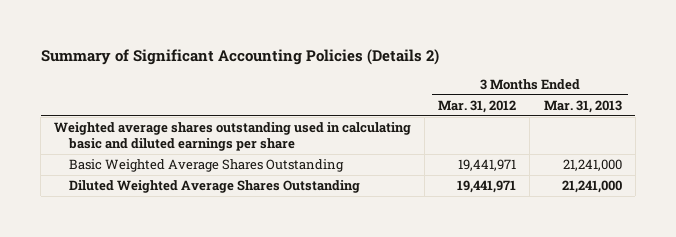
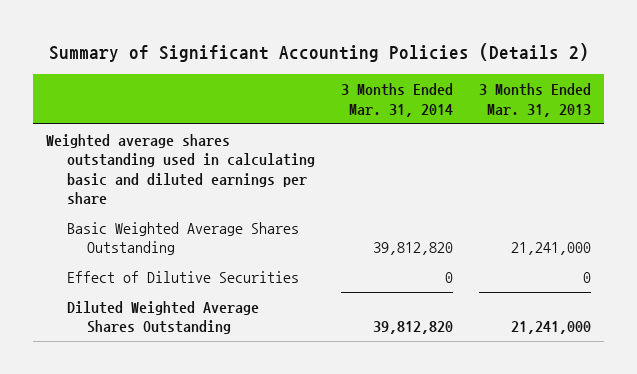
- | 3 Months Ended Mar. 31, 2012 | 3 Months Ended Mar. 31, 2013
+ | 3 Months Ended Mar. 31, 2014 | 3 Months Ended Mar. 31, 2013
+ Effect of Dilutive Securities | 0 | 0

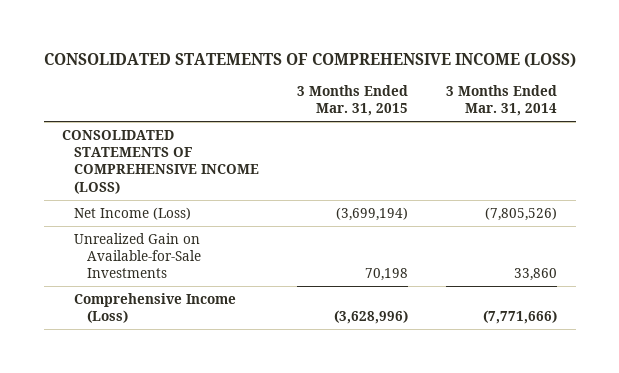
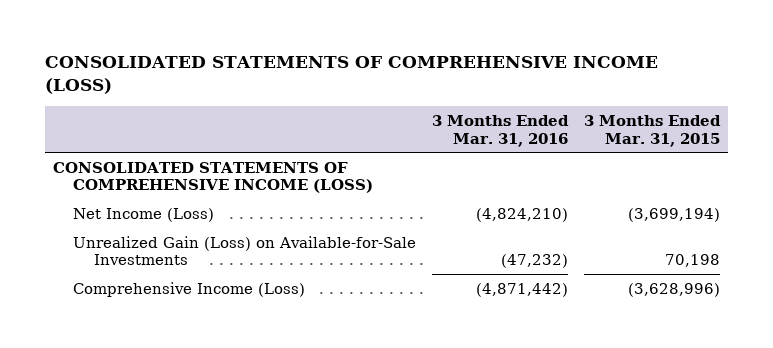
- | 3 Months Ended Mar. 31, 2015 | 3 Months Ended Mar. 31, 2014
+ | 3 Months Ended Mar. 31, 2016 | 3 Months Ended Mar. 31, 2015
- Unrealized Gain on Available-for-Sale Investments | 70,198 | 33,860
+ Unrealized Gain (Loss) on Available-for-Sale Investments | (47,232) | 70,198

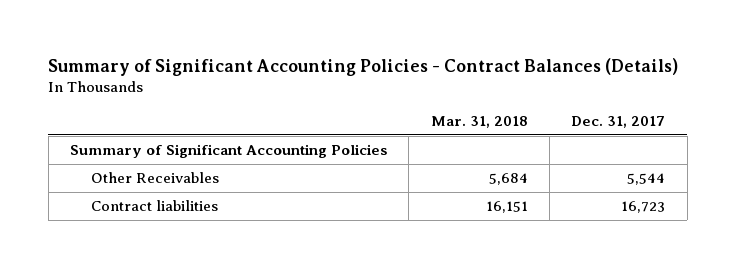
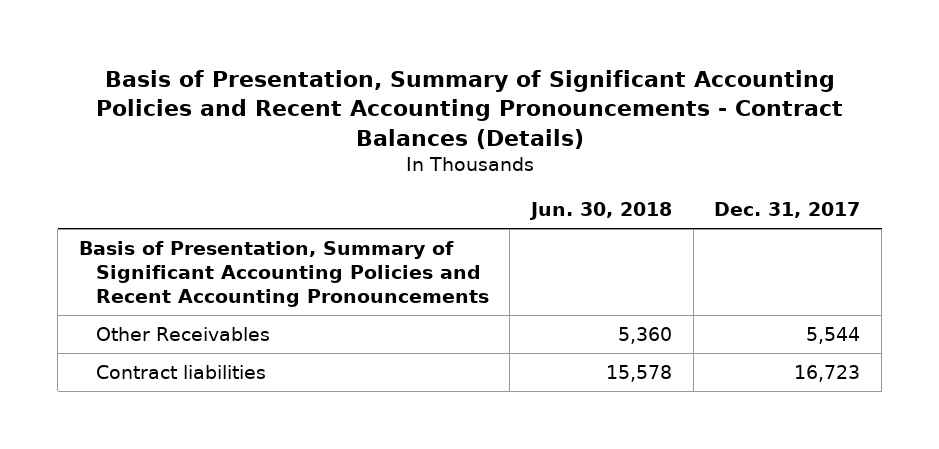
- Summary of Significant Accounting Policies - Contract Balances (Details)
+ Basis of Presentation, Summary of Significant Accounting Policies and Recent Accounting Pronouncements - Contract Balances (Details)
- | Mar. 31, 2018 | Dec. 31, 2017
+ | Jun. 30, 2018 | Dec. 31, 2017
- Summary of Significant Accounting Policies
+ Basis of Presentation, Summary of Significant Accounting Policies and Recent Accounting Pronouncements

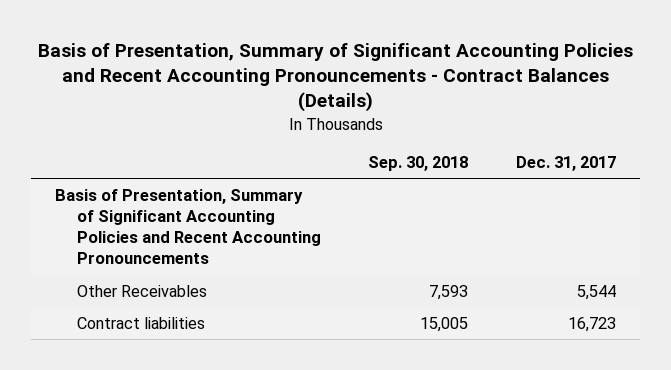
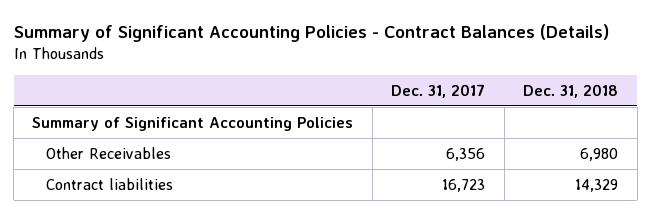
- Basis of Presentation, Summary of Significant Accounting Policies and Recent Accounting Pronouncements - Contract Balances (Details)
+ Summary of Significant Accounting Policies - Contract Balances (Details)
- | Sep. 30, 2018 | Dec. 31, 2017
+ | Dec. 31, 2017 | Dec. 31, 2018
- Basis of Presentation, Summary of Significant Accounting Policies and Recent Accounting Pronouncements
- Other Receivables | 7,593 | 5,544
+ Summary of Significant Accounting Policies
+ Other Receivables | 6,356 | 6,980

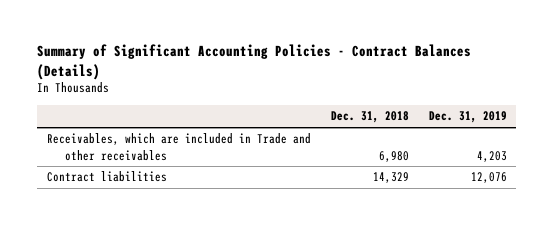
- | Dec. 31, 2017 | Dec. 31, 2018
+ | Dec. 31, 2018 | Dec. 31, 2019
- Summary of Significant Accounting Policies
- Other Receivables | 6,356 | 6,980
+ Receivables, which are included in Trade and other receivables | 6,980 | 4,203

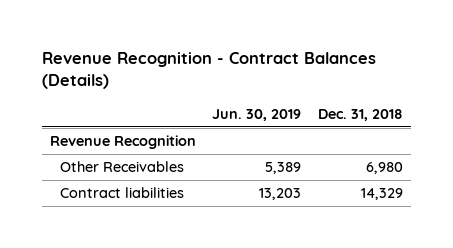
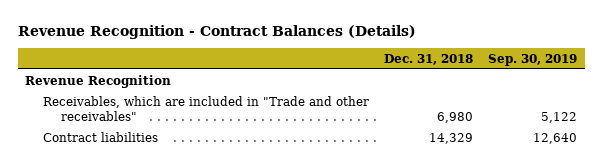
- | Jun. 30, 2019 | Dec. 31, 2018
+ | Dec. 31, 2018 | Sep. 30, 2019
- Other Receivables | 5,389 | 6,980
+ Receivables, which are included in "Trade and other receivables" | 6,980 | 5,122

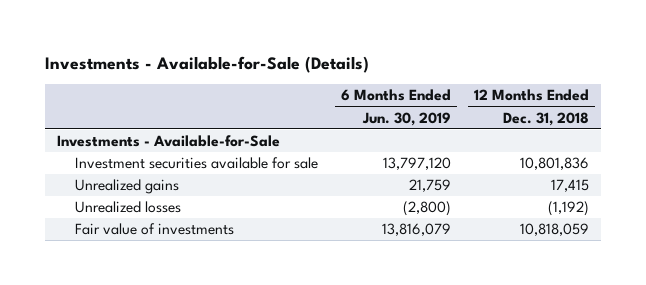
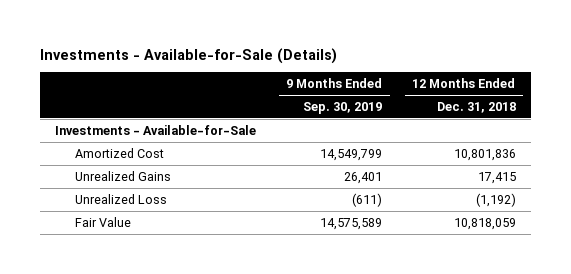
- | 6 Months Ended Jun. 30, 2019 | 12 Months Ended Dec. 31, 2018
+ | 9 Months Ended Sep. 30, 2019 | 12 Months Ended Dec. 31, 2018
- Investment securities available for sale | 13,797,120 | 10,801,836
- Unrealized gains | 21,759 | 17,415
- Unrealized losses | (2,800) | (1,192)
- Fair value of investments | 13,816,079 | 10,818,059
+ Amortized Cost | 14,549,799 | 10,801,836
+ Unrealized Gains | 26,401 | 17,415
+ Unrealized Loss | (611) | (1,192)
+ Fair Value | 14,575,589 | 10,818,059

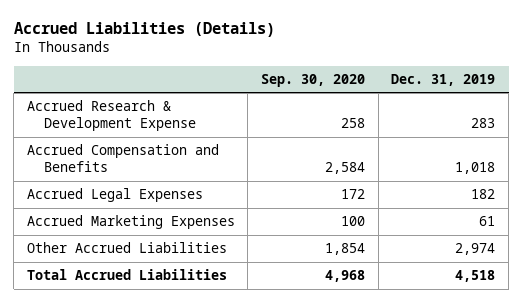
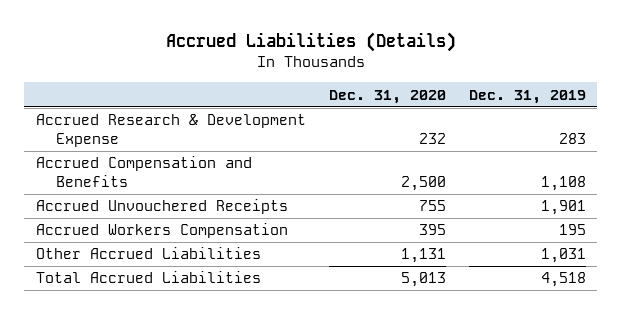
- | Sep. 30, 2020 | Dec. 31, 2019
+ | Dec. 31, 2020 | Dec. 31, 2019
- Accrued Compensation and Benefits | 2,584 | 1,018
- Accrued Legal Expenses | 172 | 182
- Accrued Marketing Expenses | 100 | 61
- Other Accrued Liabilities | 1,854 | 2,974
+ Accrued Compensation and Benefits | 2,500 | 1,108
+ Accrued Unvouchered Receipts | 755 | 1,901
+ Accrued Workers Compensation | 395 | 195
+ Other Accrued Liabilities | 1,131 | 1,031

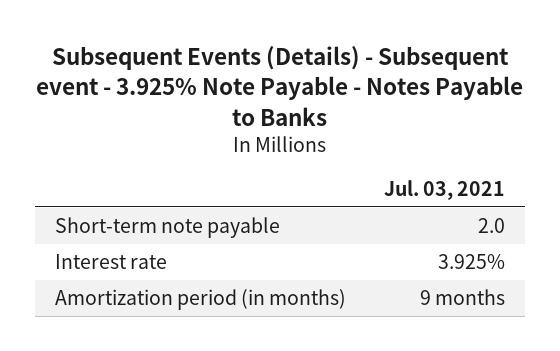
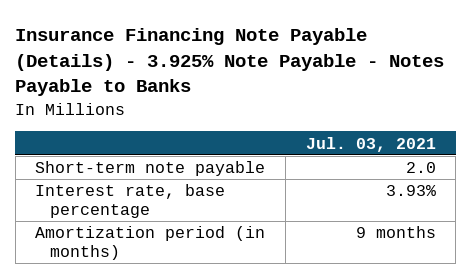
- Subsequent Events (Details) - Subsequent event - 3.925% Note Payable - Notes Payable to Banks
+ Insurance Financing Note Payable (Details) - 3.925% Note Payable - Notes Payable to Banks
- Interest rate | 3.925%
+ Interest rate, base percentage | 3.93%

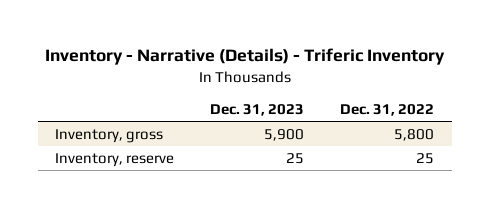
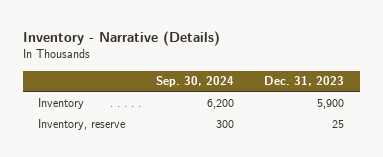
- Inventory - Narrative (Details) - Triferic Inventory
+ Inventory - Narrative (Details)
- | Dec. 31, 2023 | Dec. 31, 2022
+ | Sep. 30, 2024 | Dec. 31, 2023
- Inventory, gross | 5,900 | 5,800
+ Inventory | 6,200 | 5,900

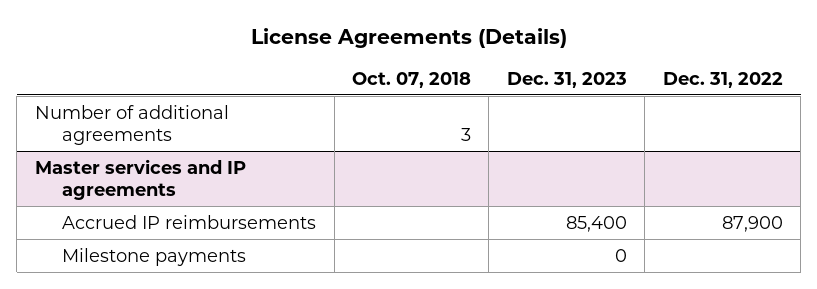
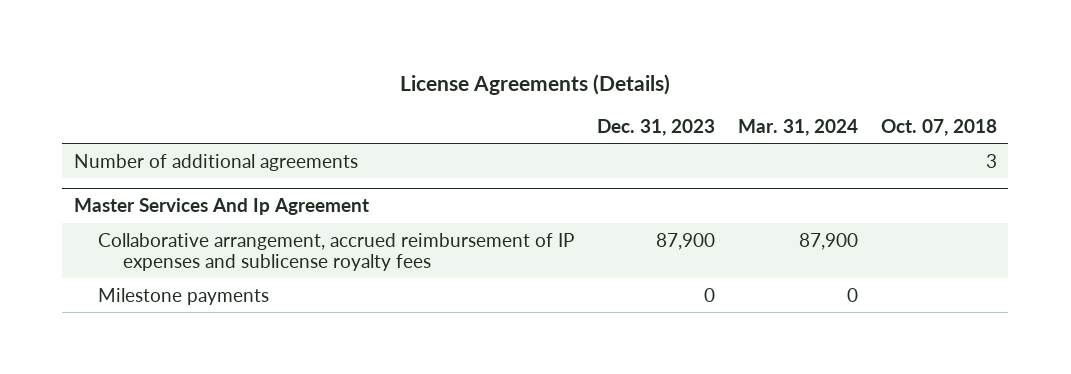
- | Oct. 07, 2018 | Dec. 31, 2023 | Dec. 31, 2022
+ | Dec. 31, 2023 | Mar. 31, 2024 | Oct. 07, 2018
- Master services and IP agreements
- Accrued IP reimbursements | | 85,400 | 87,900
+ Master Services And Ip Agreement
+ Collaborative arrangement, accrued reimbursement of IP expenses and sublicense royalty fees | 87,900 | 87,900 |

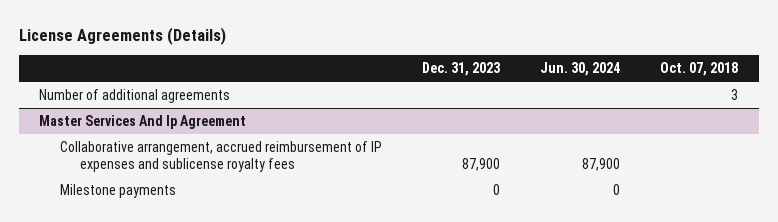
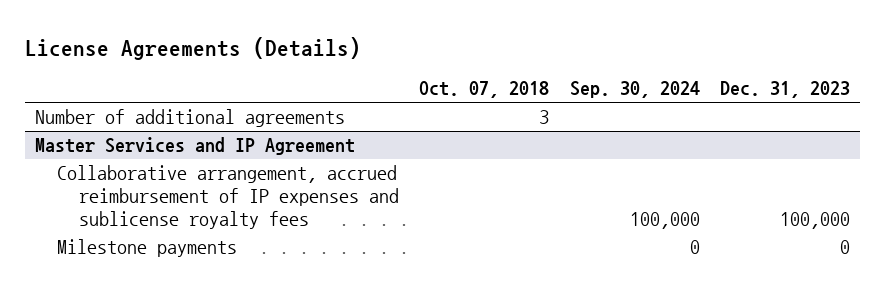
- | Dec. 31, 2023 | Jun. 30, 2024 | Oct. 07, 2018
+ | Oct. 07, 2018 | Sep. 30, 2024 | Dec. 31, 2023
- Master Services And Ip Agreement
- Collaborative arrangement, accrued reimbursement of IP expenses and sublicense royalty fees | 87,900 | 87,900 |
+ Master Services and IP Agreement
+ Collaborative arrangement, accrued reimbursement of IP expenses and sublicense royalty fees | | 100,000 | 100,000

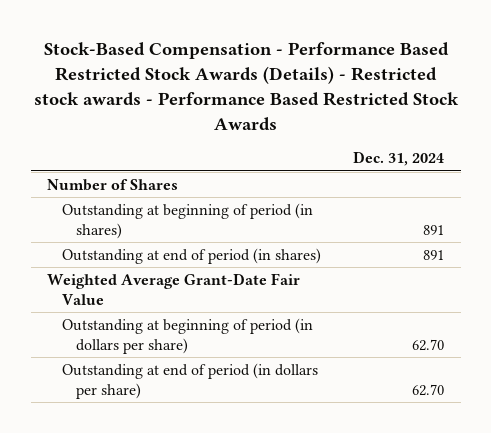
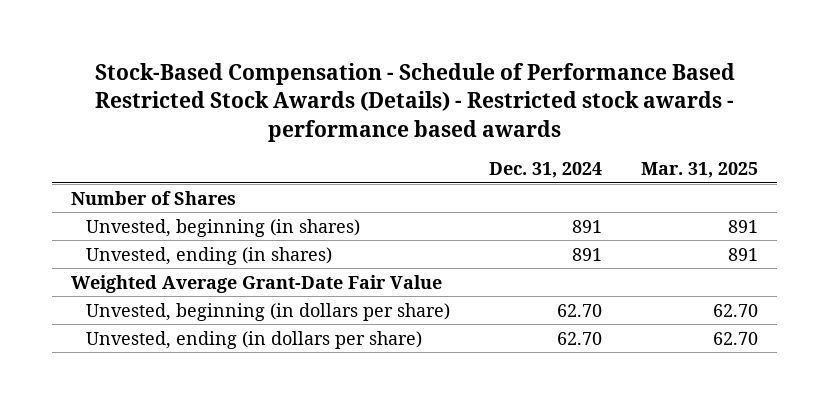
- Stock-Based Compensation - Performance Based Restricted Stock Awards (Details) - Restricted stock awards - Performance Based Restricted Stock Awards
+ Stock-Based Compensation - Schedule of Performance Based Restricted Stock Awards (Details) - Restricted stock awards - performance based awards
- | Dec. 31, 2024
+ | Dec. 31, 2024 | Mar. 31, 2025
- Outstanding at beginning of period (in shares) | 891
- Outstanding at end of period (in shares) | 891
+ Unvested, beginning (in shares) | 891 | 891
+ Unvested, ending (in shares) | 891 | 891
- Outstanding at beginning of period (in dollars per share) | 62.70
- Outstanding at end of period (in dollars per share) | 62.70
+ Unvested, beginning (in dollars per share) | 62.70 | 62.70
+ Unvested, ending (in dollars per share) | 62.70 | 62.70

